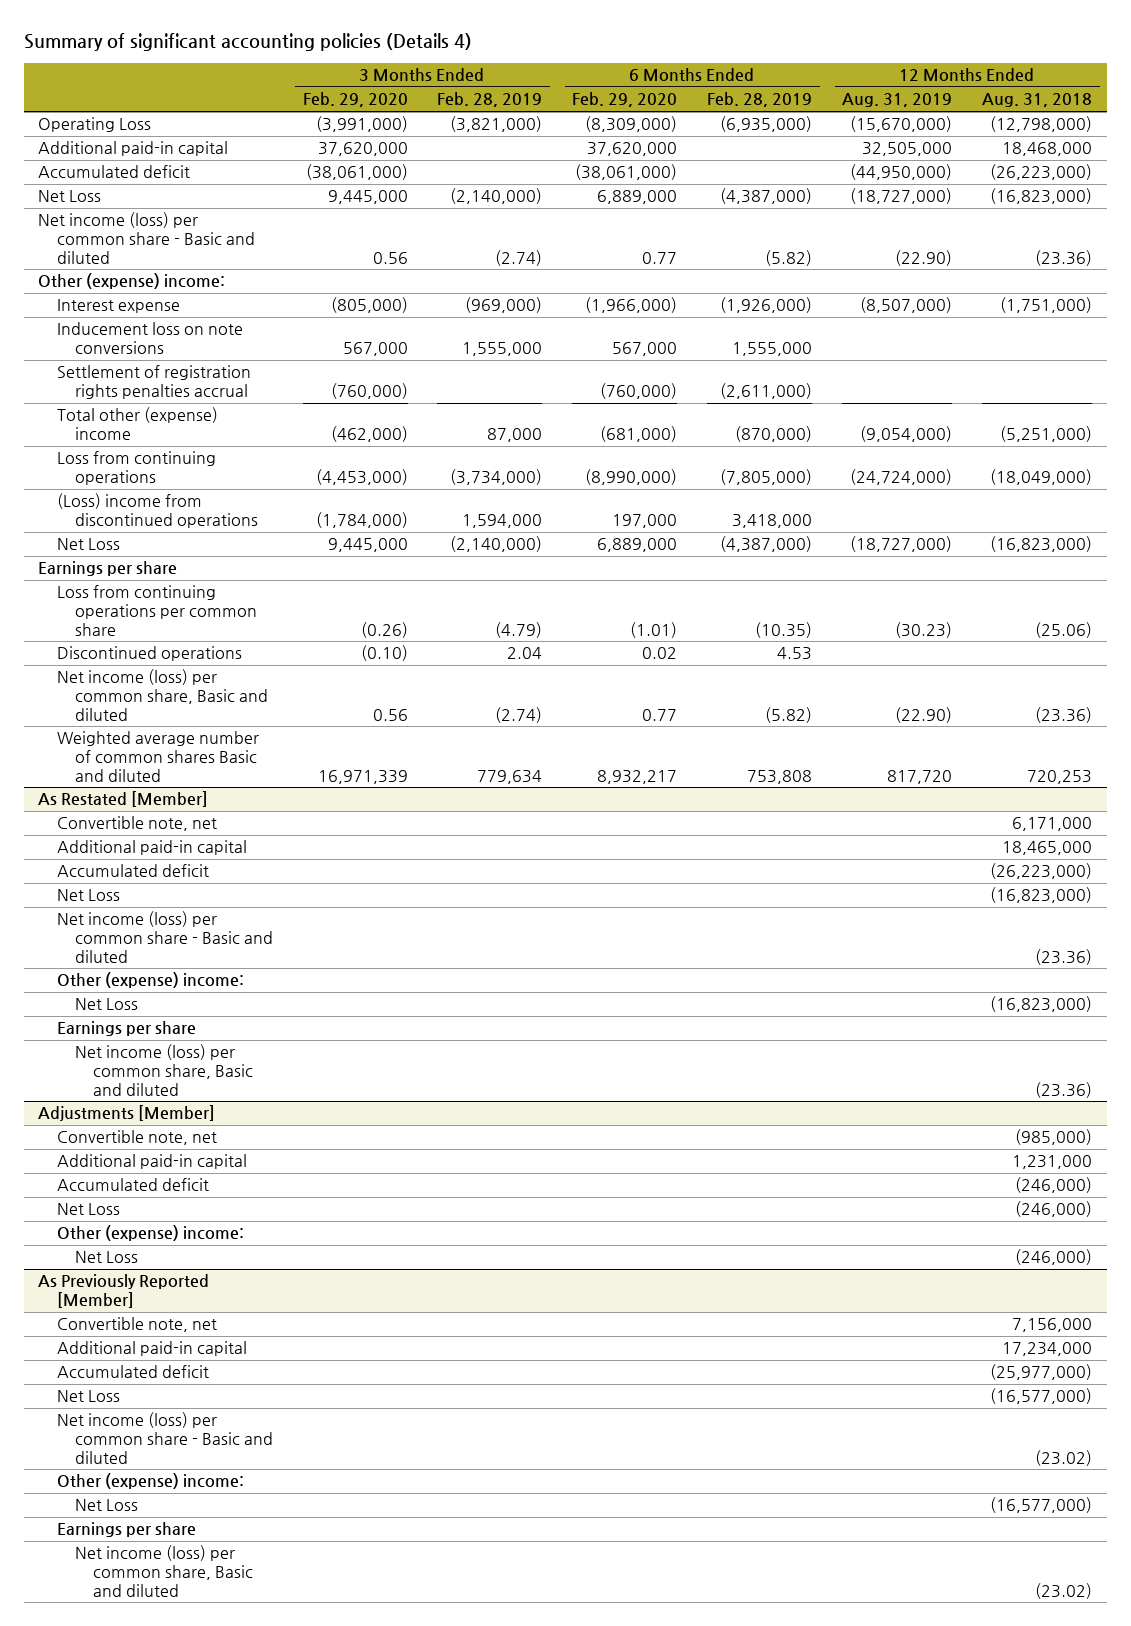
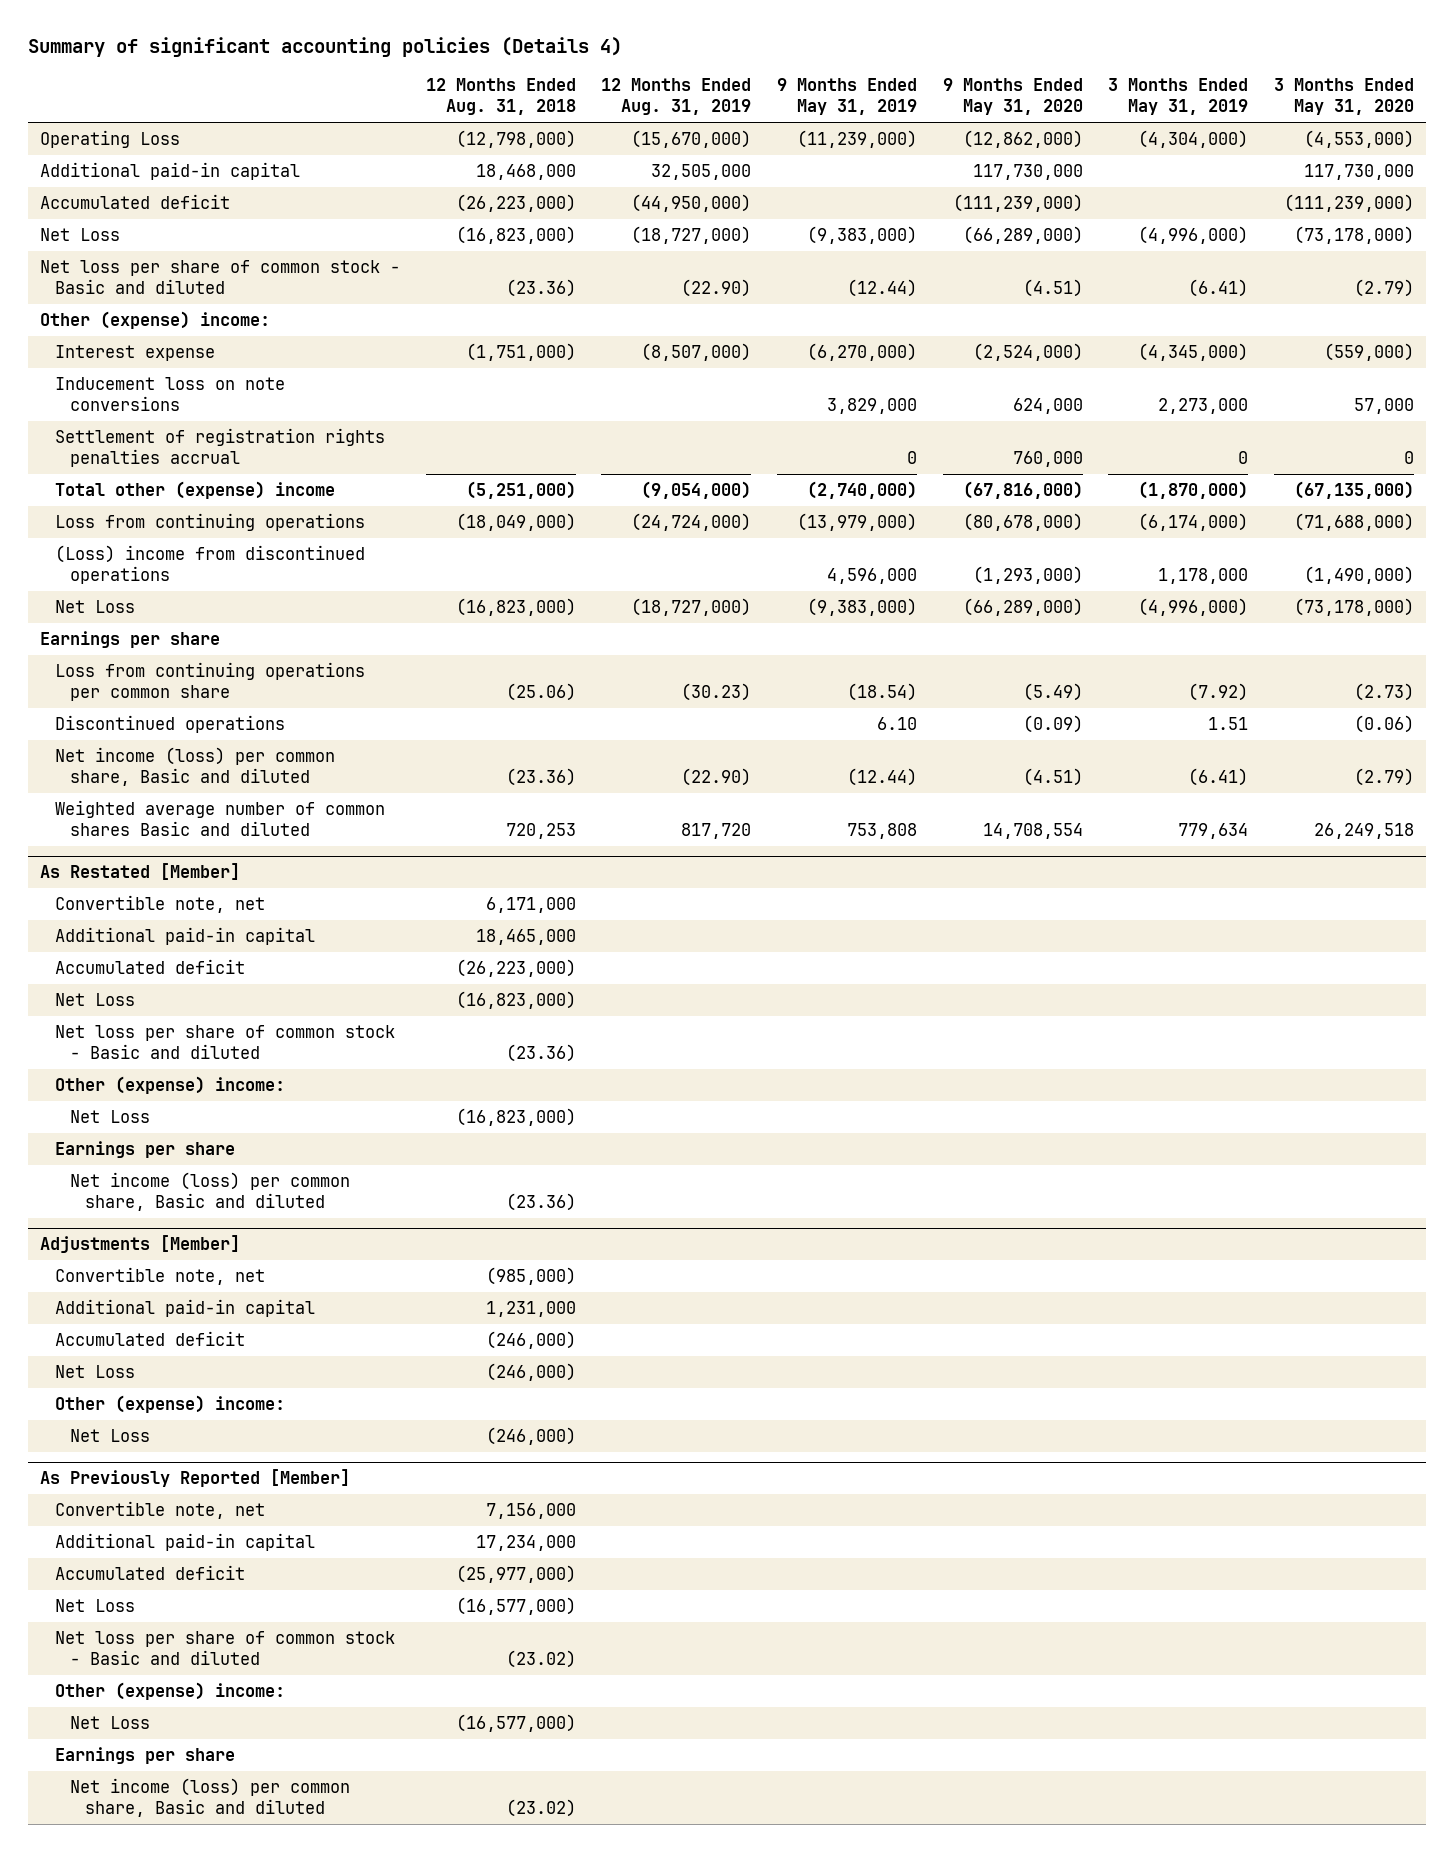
- | 3 Months Ended Feb. 29, 2020 | 3 Months Ended Feb. 28, 2019 | 6 Months Ended Feb. 29, 2020 | 6 Months Ended Feb. 28, 2019 | 12 Months Ended Aug. 31, 2019 | 12 Months Ended Aug. 31, 2018
+ | 12 Months Ended Aug. 31, 2018 | 12 Months Ended Aug. 31, 2019 | 9 Months Ended May 31, 2019 | 9 Months Ended May 31, 2020 | 3 Months Ended May 31, 2019 | 3 Months Ended May 31, 2020
- Net income (loss) per common share - Basic and diluted | 0.56 | (2.74) | 0.77 | (5.82) | (22.90) | (23.36)
+ Net loss per share of common stock - Basic and diluted | (23.36) | (22.90) | (12.44) | (4.51) | (6.41) | (2.79)
@ As Restated [Member]
- Net income (loss) per common share - Basic and diluted | | | | | | (23.36)
+ Net loss per share of common stock - Basic and diluted | (23.36) | | | | |
@ As Previously Reported [Member]
- Net income (loss) per common share - Basic and diluted | | | | | | (23.02)
+ Net loss per share of common stock - Basic and diluted | (23.02) | | | | |

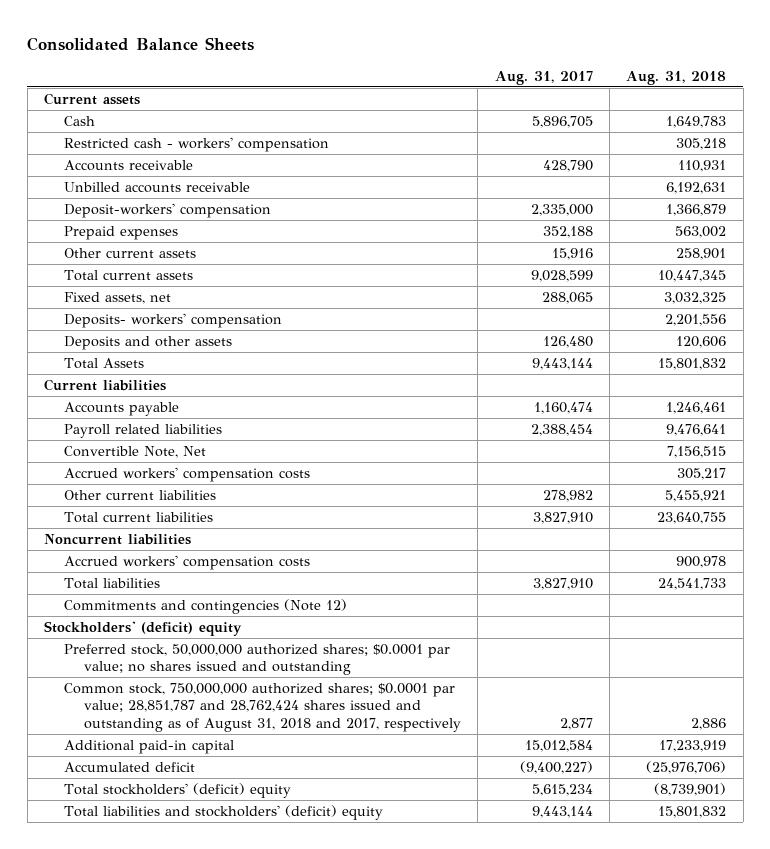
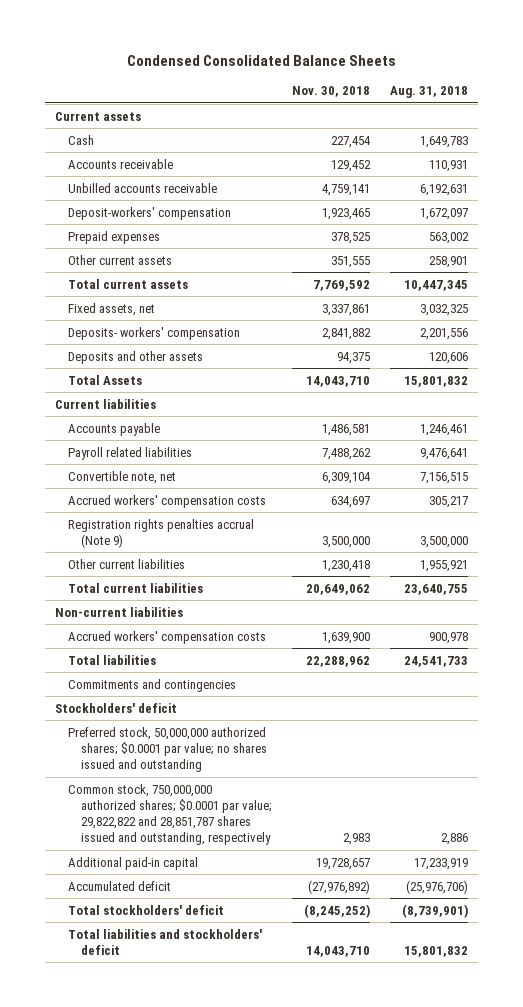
- Consolidated Balance Sheets
+ Condensed Consolidated Balance Sheets
- | Aug. 31, 2017 | Aug. 31, 2018
+ | Nov. 30, 2018 | Aug. 31, 2018
- Restricted cash - workers' compensation | | 305,218
- Deposit-workers' compensation | 2,335,000 | 1,366,879
+ Deposit-workers' compensation | 1,923,465 | 1,672,097
- Convertible Note, Net | | 7,156,515
+ Convertible note, net | 6,309,104 | 7,156,515
- Other current liabilities | 278,982 | 5,455,921
+ Registration rights penalties accrual (Note 9) | 3,500,000 | 3,500,000
+ Other current liabilities | 1,230,418 | 1,955,921
- Noncurrent liabilities
+ Non-current liabilities
- Commitments and contingencies (Note 12)
- Stockholders' (deficit) equity
+ Commitments and contingencies
+ Stockholders' deficit
- Common stock, 750,000,000 authorized shares; $0.0001 par value; 28,851,787 and 28,762,424 shares issued and outstanding as of August 31, 2018 and 2017, respectively | 2,877 | 2,886
+ Common stock, 750,000,000 authorized shares; $0.0001 par value; 29,822,822 and 28,851,787 shares issued and outstanding, respectively | 2,983 | 2,886
- Total stockholders' (deficit) equity | 5,615,234 | (8,739,901)
- Total liabilities and stockholders' (deficit) equity | 9,443,144 | 15,801,832
+ Total stockholders' deficit | (8,245,252) | (8,739,901)
+ Total liabilities and stockholders' deficit | 14,043,710 | 15,801,832

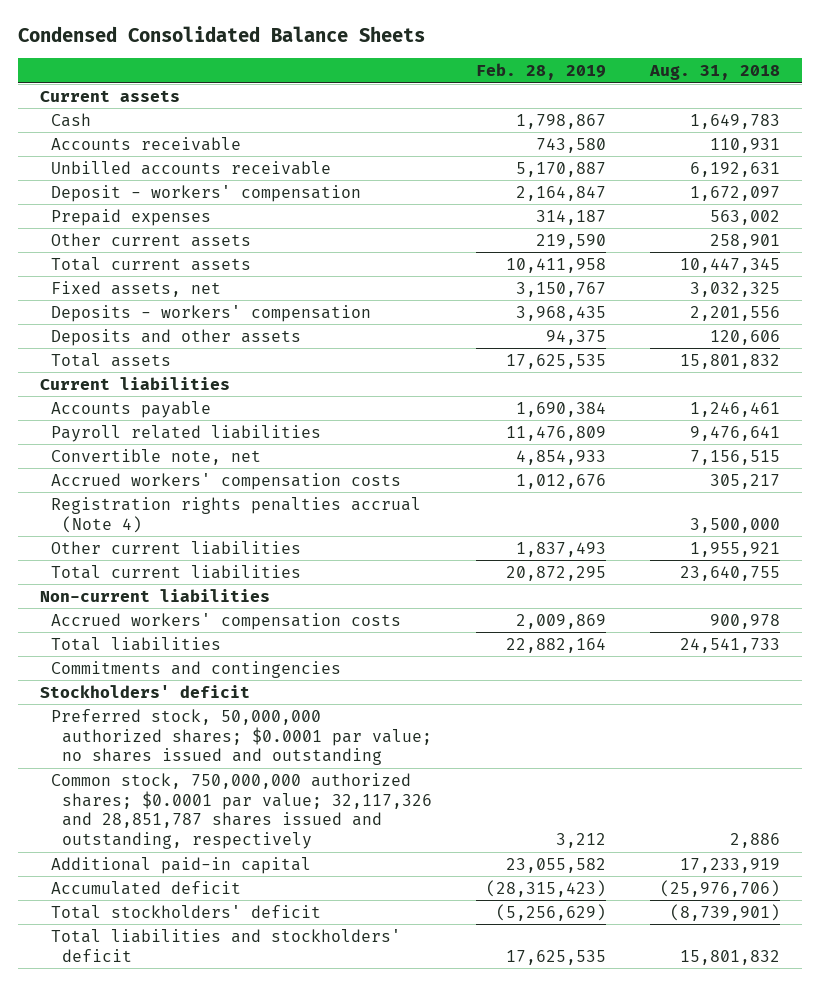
- | Nov. 30, 2018 | Aug. 31, 2018
+ | Feb. 28, 2019 | Aug. 31, 2018
- Deposit-workers' compensation | 1,923,465 | 1,672,097
+ Deposit - workers' compensation | 2,164,847 | 1,672,097
- Deposits- workers' compensation | 2,841,882 | 2,201,556
+ Deposits - workers' compensation | 3,968,435 | 2,201,556
- Total Assets | 14,043,710 | 15,801,832
+ Total assets | 17,625,535 | 15,801,832
- Registration rights penalties accrual (Note 9) | 3,500,000 | 3,500,000
+ Registration rights penalties accrual (Note 4) | | 3,500,000
- Common stock, 750,000,000 authorized shares; $0.0001 par value; 29,822,822 and 28,851,787 shares issued and outstanding, respectively | 2,983 | 2,886
+ Common stock, 750,000,000 authorized shares; $0.0001 par value; 32,117,326 and 28,851,787 shares issued and outstanding, respectively | 3,212 | 2,886

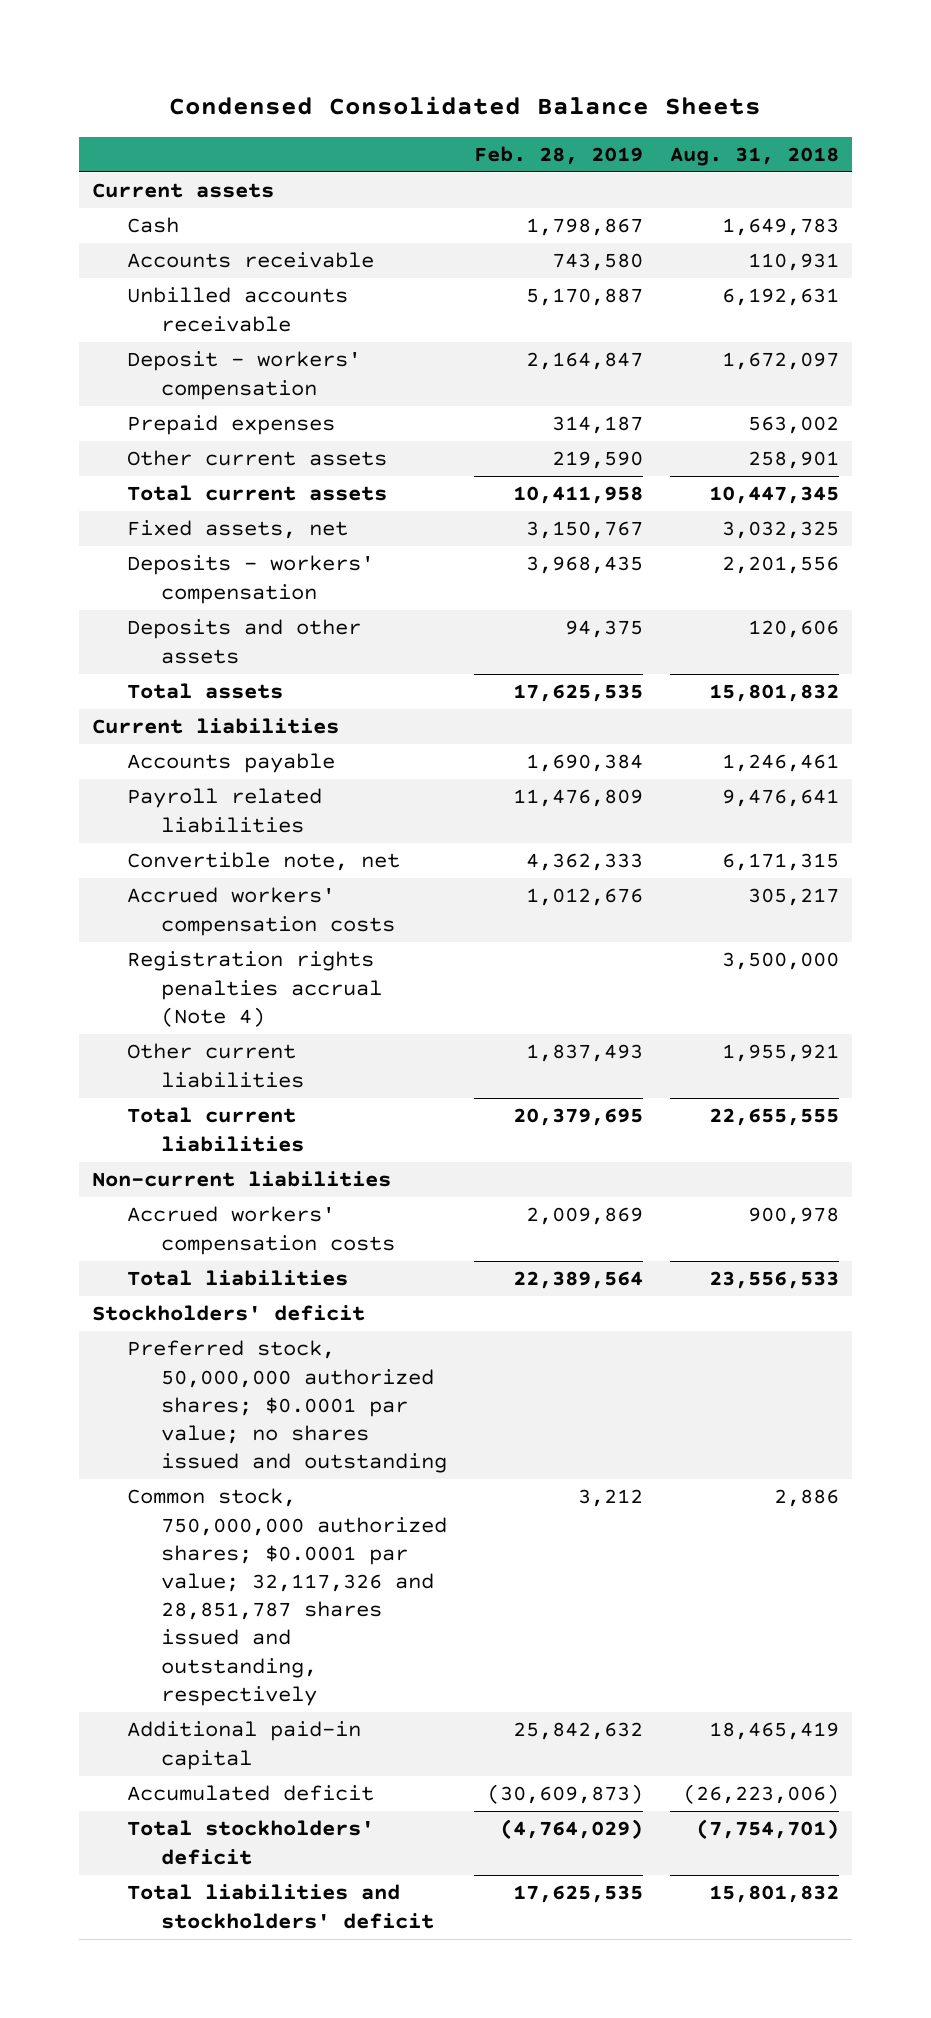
- Convertible note, net | 4,854,933 | 7,156,515
+ Convertible note, net | 4,362,333 | 6,171,315
- Total current liabilities | 20,872,295 | 23,640,755
+ Total current liabilities | 20,379,695 | 22,655,555
- Total liabilities | 22,882,164 | 24,541,733
- Commitments and contingencies
+ Total liabilities | 22,389,564 | 23,556,533
- Additional paid-in capital | 23,055,582 | 17,233,919
- Accumulated deficit | (28,315,423) | (25,976,706)
- Total stockholders' deficit | (5,256,629) | (8,739,901)
+ Additional paid-in capital | 25,842,632 | 18,465,419
+ Accumulated deficit | (30,609,873) | (26,223,006)
+ Total stockholders' deficit | (4,764,029) | (7,754,701)

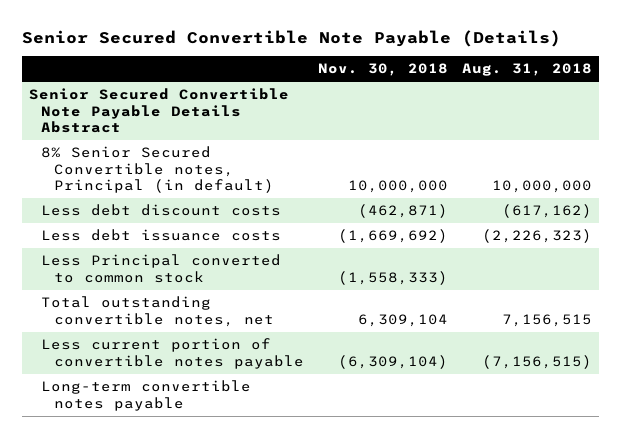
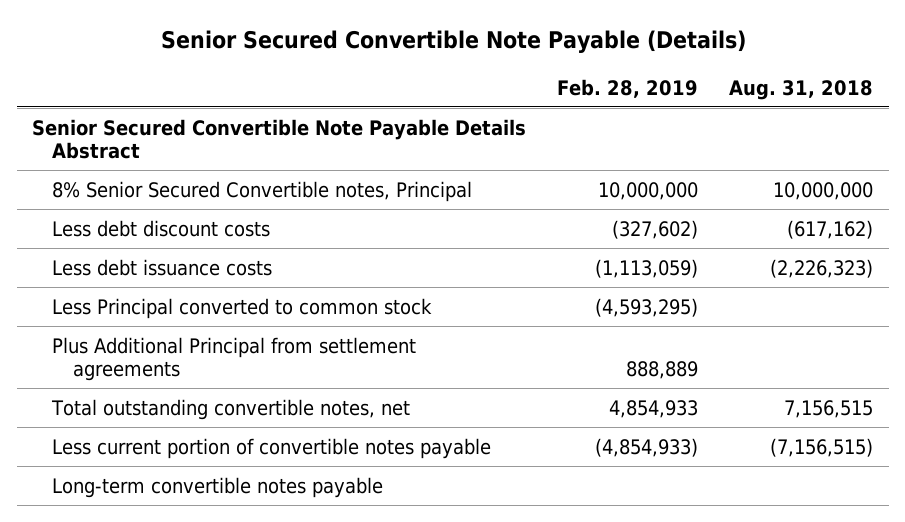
- | Nov. 30, 2018 | Aug. 31, 2018
+ | Feb. 28, 2019 | Aug. 31, 2018
- 8% Senior Secured Convertible notes, Principal (in default) | 10,000,000 | 10,000,000
+ 8% Senior Secured Convertible notes, Principal | 10,000,000 | 10,000,000
+ Plus Additional Principal from settlement agreements | 888,889 |

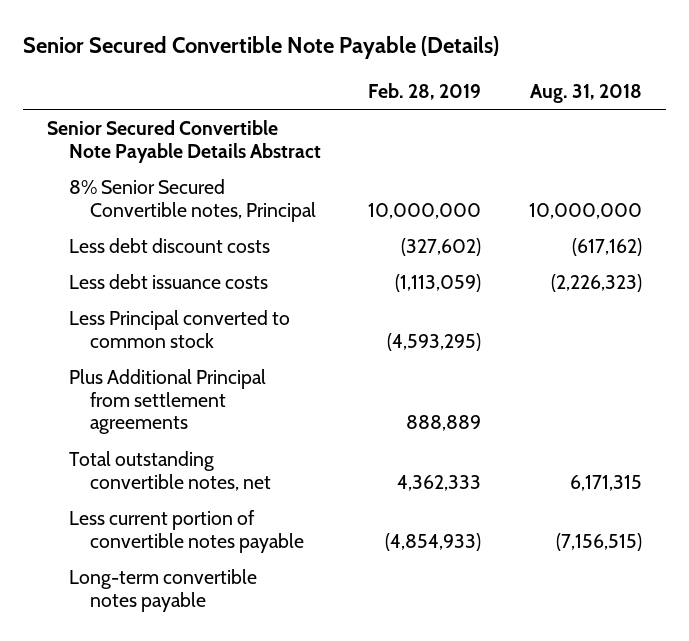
- Total outstanding convertible notes, net | 4,854,933 | 7,156,515
+ Total outstanding convertible notes, net | 4,362,333 | 6,171,315

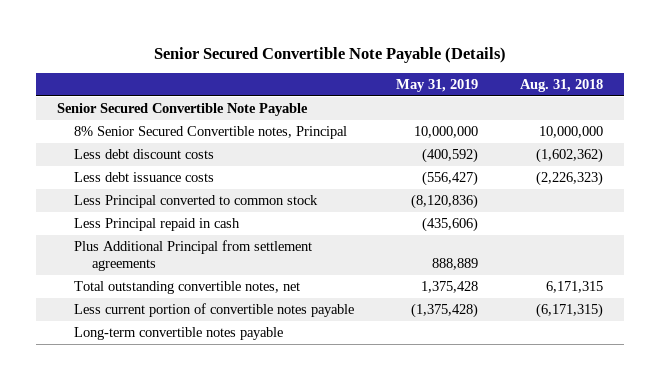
- | Feb. 28, 2019 | Aug. 31, 2018
+ | May 31, 2019 | Aug. 31, 2018
- Senior Secured Convertible Note Payable Details Abstract
+ Senior Secured Convertible Note Payable
- Less debt discount costs | (327,602) | (617,162)
+ Less debt discount costs | (400,592) | (1,602,362)
+ Less Principal repaid in cash | (435,606) |
- Less current portion of convertible notes payable | (4,854,933) | (7,156,515)
+ Less current portion of convertible notes payable | (1,375,428) | (6,171,315)

